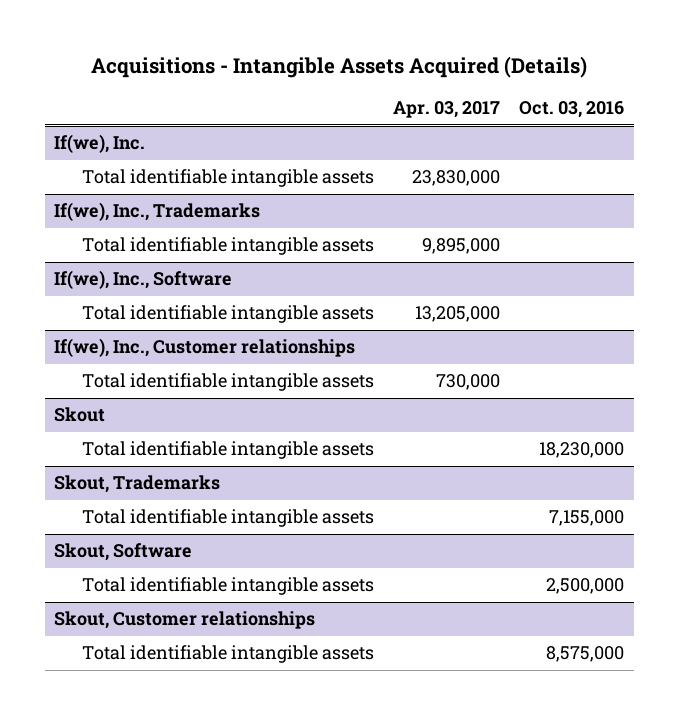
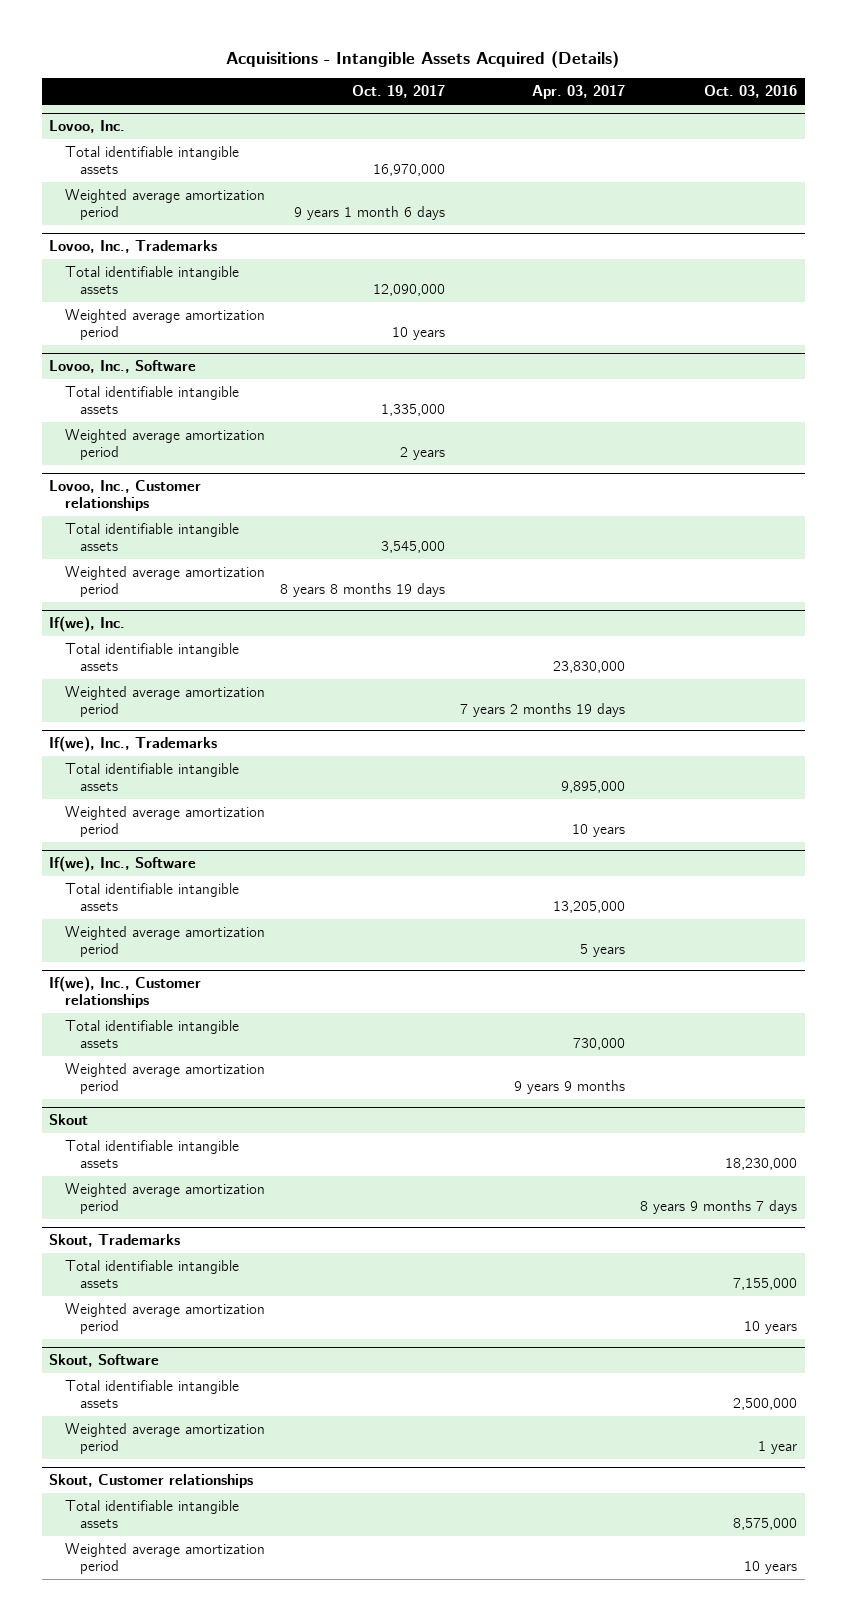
- | Apr. 03, 2017 | Oct. 03, 2016
+ | Oct. 19, 2017 | Apr. 03, 2017 | Oct. 03, 2016
+ Lovoo, Inc.
+ Total identifiable intangible assets | 16,970,000 | |
+ Weighted average amortization period | 9 years 1 month 6 days | |
+ Lovoo, Inc., Trademarks
+ Total identifiable intangible assets | 12,090,000 | |
+ Weighted average amortization period | 10 years | |
+ Lovoo, Inc., Software
+ Total identifiable intangible assets | 1,335,000 | |
+ Weighted average amortization period | 2 years | |
+ Lovoo, Inc., Customer relationships
+ Total identifiable intangible assets | 3,545,000 | |
+ Weighted average amortization period | 8 years 8 months 19 days | |
@ If(we), Inc.
+ Weighted average amortization period | | 7 years 2 months 19 days |
@ If(we), Inc., Trademarks
+ Weighted average amortization period | | 10 years |
@ If(we), Inc., Software
+ Weighted average amortization period | | 5 years |
@ If(we), Inc., Customer relationships
+ Weighted average amortization period | | 9 years 9 months |
@ Skout
+ Weighted average amortization period | | | 8 years 9 months 7 days
@ Skout, Trademarks
+ Weighted average amortization period | | | 10 years
@ Skout, Software
+ Weighted average amortization period | | | 1 year
@ Skout, Customer relationships
+ Weighted average amortization period | | | 10 years

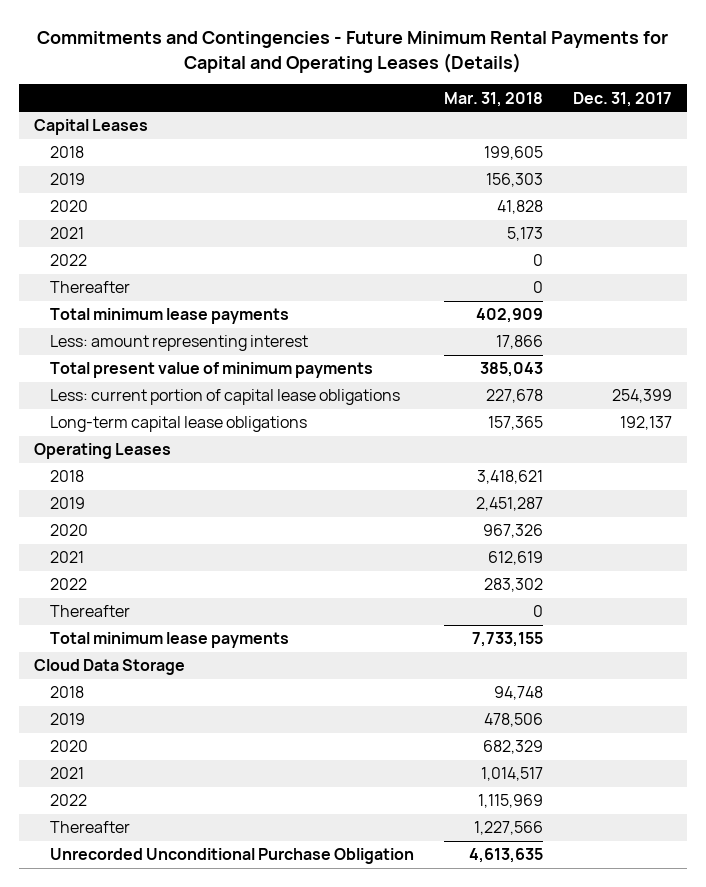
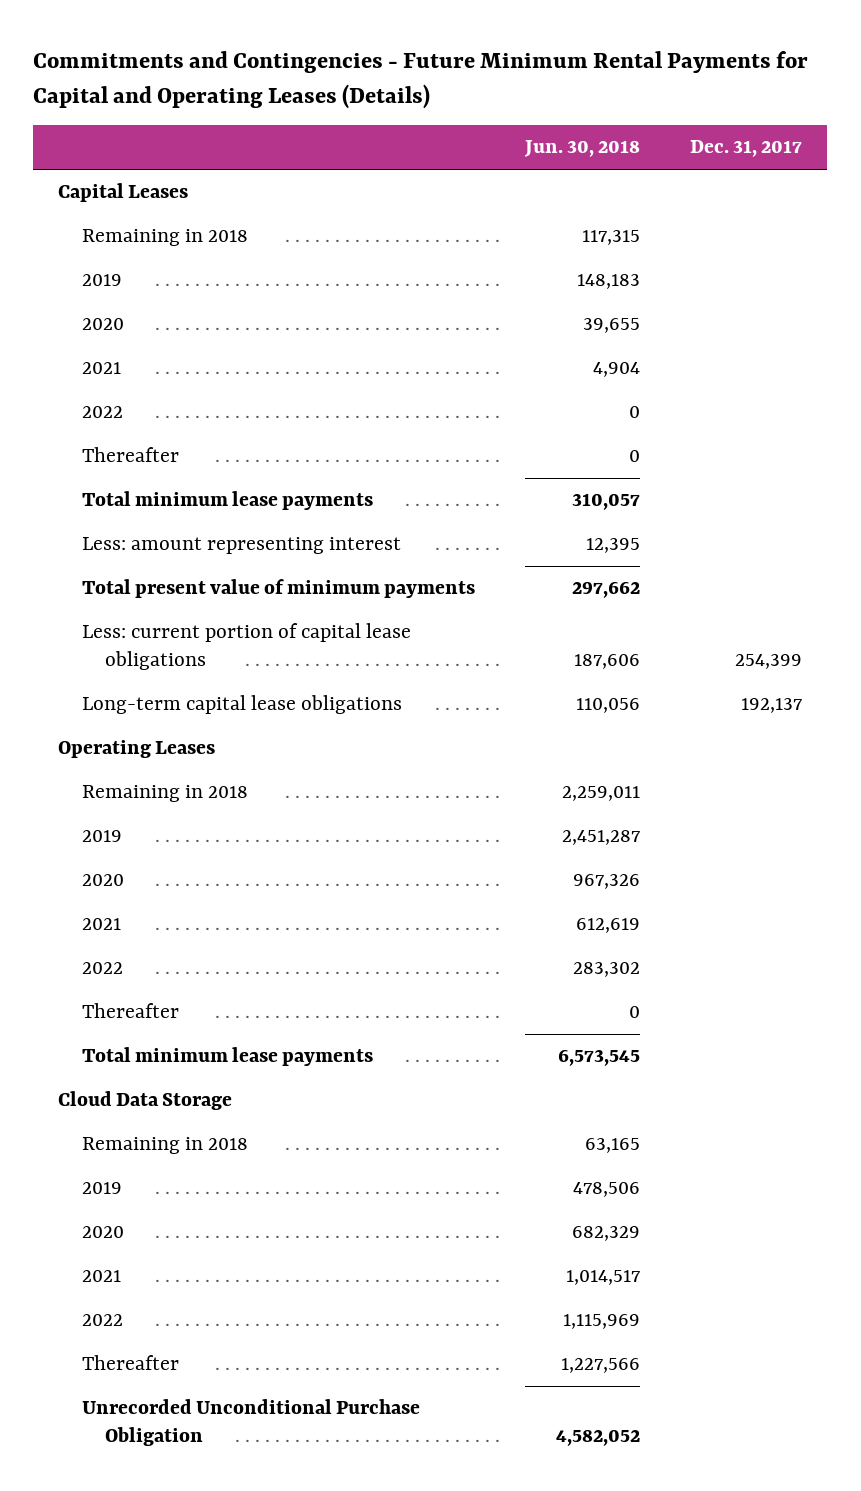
- | Mar. 31, 2018 | Dec. 31, 2017
+ | Jun. 30, 2018 | Dec. 31, 2017
- 2018 | 199,605 |
+ Remaining in 2018 | 117,315 |
- 2018 | 3,418,621 |
+ Remaining in 2018 | 2,259,011 |
- 2018 | 94,748 |
+ Remaining in 2018 | 63,165 |

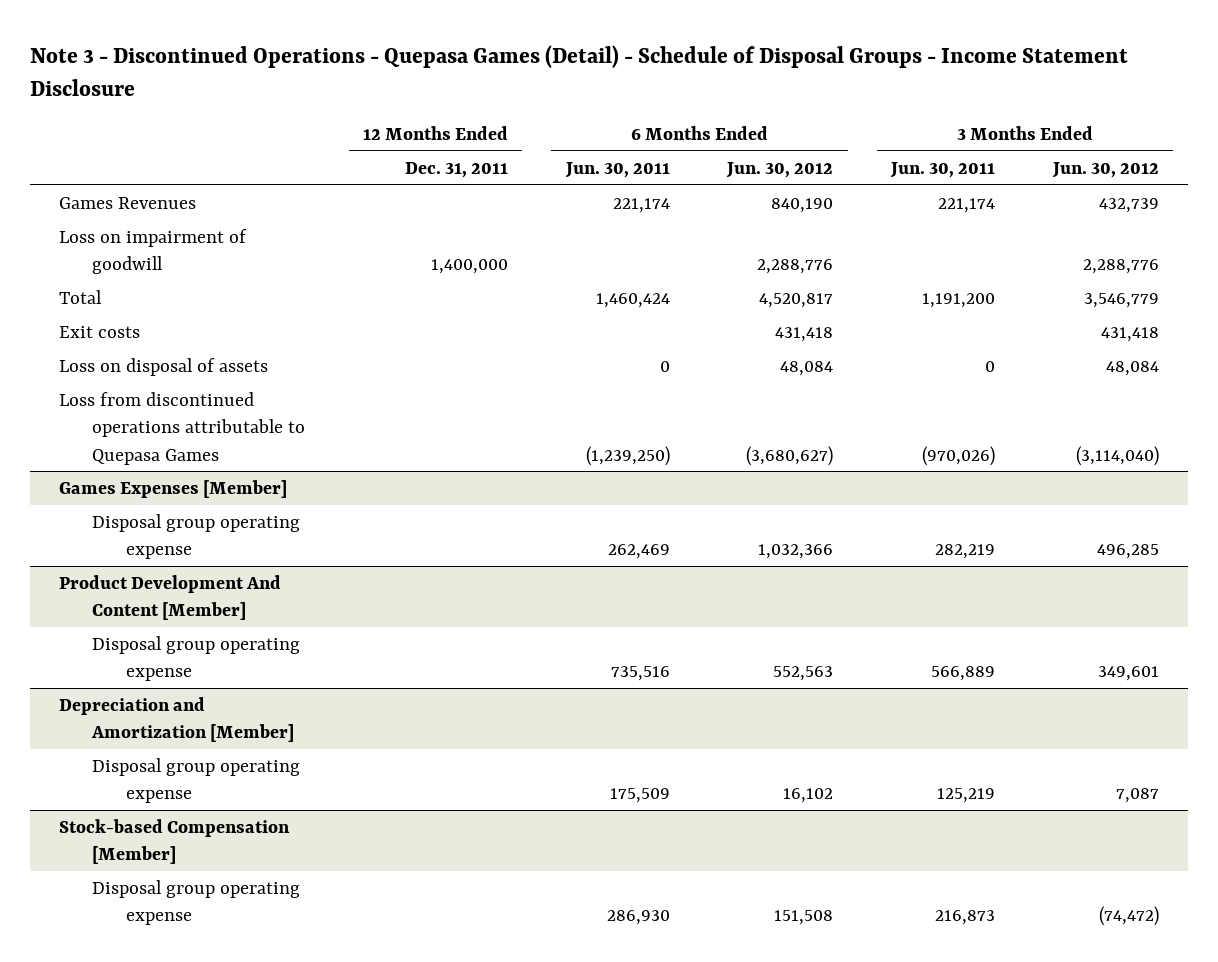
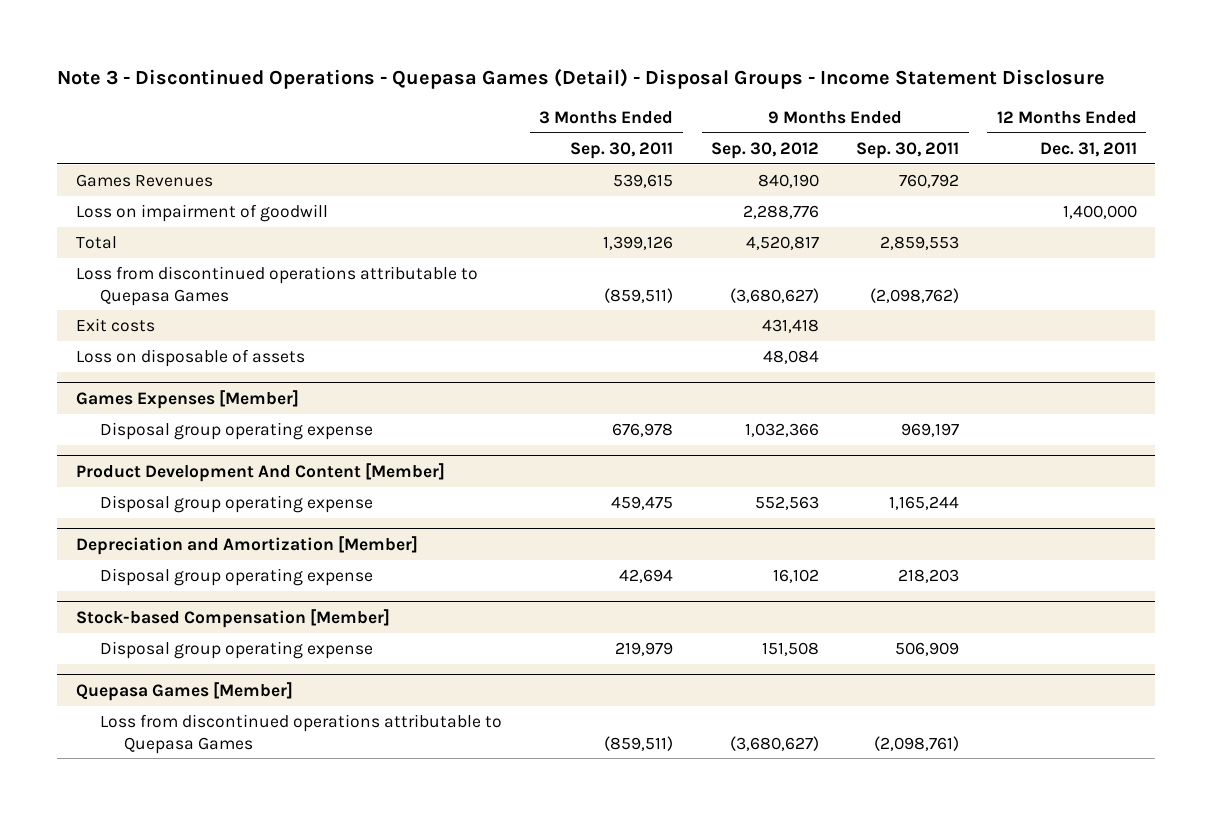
- Note 3 - Discontinued Operations - Quepasa Games (Detail) - Schedule of Disposal Groups - Income Statement Disclosure
+ Note 3 - Discontinued Operations - Quepasa Games (Detail) - Disposal Groups - Income Statement Disclosure
- | 12 Months Ended Dec. 31, 2011 | 6 Months Ended Jun. 30, 2011 | 6 Months Ended Jun. 30, 2012 | 3 Months Ended Jun. 30, 2011 | 3 Months Ended Jun. 30, 2012
+ | 3 Months Ended Sep. 30, 2011 | 9 Months Ended Sep. 30, 2012 | 9 Months Ended Sep. 30, 2011 | 12 Months Ended Dec. 31, 2011
- Loss on disposal of assets | | 0 | 48,084 | 0 | 48,084
moved down: Exit costs | | 431,418 | |
+ Loss on disposable of assets | | 48,084 | |
+ Quepasa Games [Member]
+ Loss from discontinued operations attributable to Quepasa Games | (859,511) | (3,680,627) | (2,098,761) |

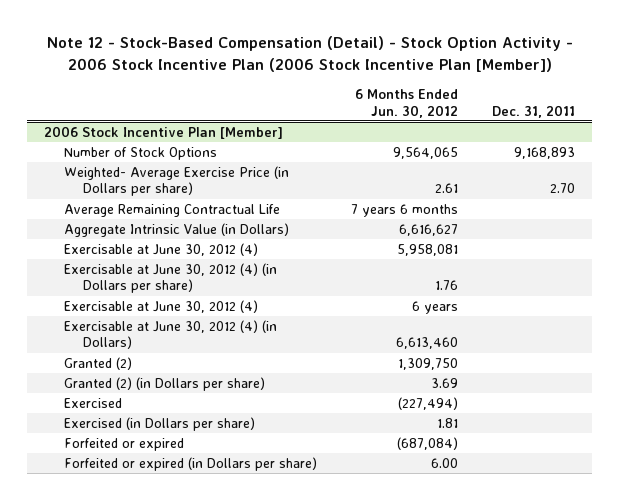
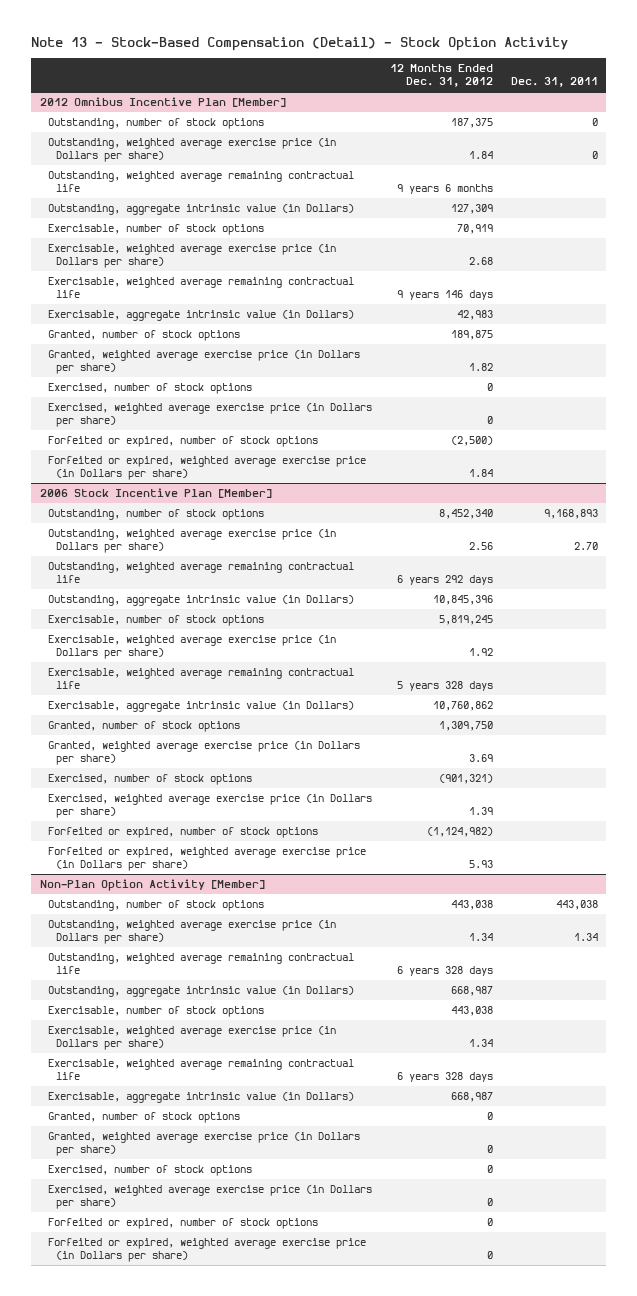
- Note 12 - Stock-Based Compensation (Detail) - Stock Option Activity - 2006 Stock Incentive Plan (2006 Stock Incentive Plan [Member])
+ Note 13 - Stock-Based Compensation (Detail) - Stock Option Activity
- | 6 Months Ended Jun. 30, 2012 | Dec. 31, 2011
+ | 12 Months Ended Dec. 31, 2012 | Dec. 31, 2011
+ 2012 Omnibus Incentive Plan [Member]
+ Outstanding, number of stock options | 187,375 | 0
+ Outstanding, weighted average exercise price (in Dollars per share) | 1.84 | 0
+ Outstanding, weighted average remaining contractual life | 9 years 6 months |
+ Outstanding, aggregate intrinsic value (in Dollars) | 127,309 |
+ Exercisable, number of stock options | 70,919 |
+ Exercisable, weighted average exercise price (in Dollars per share) | 2.68 |
+ Exercisable, weighted average remaining contractual life | 9 years 146 days |
+ Exercisable, aggregate intrinsic value (in Dollars) | 42,983 |
+ Granted, number of stock options | 189,875 |
+ Granted, weighted average exercise price (in Dollars per share) | 1.82 |
+ Exercised, number of stock options | 0 |
+ Exercised, weighted average exercise price (in Dollars per share) | 0 |
+ Forfeited or expired, number of stock options | (2,500) |
+ Forfeited or expired, weighted average exercise price (in Dollars per share) | 1.84 |
@ 2006 Stock Incentive Plan [Member]
- Number of Stock Options | 9,564,065 | 9,168,893
- Weighted- Average Exercise Price (in Dollars per share) | 2.61 | 2.70
- Average Remaining Contractual Life | 7 years 6 months |
- Aggregate Intrinsic Value (in Dollars) | 6,616,627 |
- Exercisable at June 30, 2012 (4) | 5,958,081 |
- Exercisable at June 30, 2012 (4) (in Dollars per share) | 1.76 |
- Exercisable at June 30, 2012 (4) | 6 years |
- Exercisable at June 30, 2012 (4) (in Dollars) | 6,613,460 |
- Granted (2) | 1,309,750 |
- Granted (2) (in Dollars per share) | 3.69 |
- Exercised | (227,494) |
- Exercised (in Dollars per share) | 1.81 |
- Forfeited or expired | (687,084) |
- Forfeited or expired (in Dollars per share) | 6.00 |
+ Outstanding, number of stock options | 8,452,340 | 9,168,893
+ Outstanding, weighted average exercise price (in Dollars per share) | 2.56 | 2.70
+ Outstanding, weighted average remaining contractual life | 6 years 292 days |
+ Outstanding, aggregate intrinsic value (in Dollars) | 10,845,396 |
+ Exercisable, number of stock options | 5,819,245 |
+ Exercisable, weighted average exercise price (in Dollars per share) | 1.92 |
+ Exercisable, weighted average remaining contractual life | 5 years 328 days |
+ Exercisable, aggregate intrinsic value (in Dollars) | 10,760,862 |
+ Granted, number of stock options | 1,309,750 |
+ Granted, weighted average exercise price (in Dollars per share) | 3.69 |
+ Exercised, number of stock options | (901,321) |
+ Exercised, weighted average exercise price (in Dollars per share) | 1.39 |
+ Forfeited or expired, number of stock options | (1,124,982) |
+ Forfeited or expired, weighted average exercise price (in Dollars per share) | 5.93 |
+ Non-Plan Option Activity [Member]
+ Outstanding, number of stock options | 443,038 | 443,038
+ Outstanding, weighted average exercise price (in Dollars per share) | 1.34 | 1.34
+ Outstanding, weighted average remaining contractual life | 6 years 328 days |
+ Outstanding, aggregate intrinsic value (in Dollars) | 668,987 |
+ Exercisable, number of stock options | 443,038 |
+ Exercisable, weighted average exercise price (in Dollars per share) | 1.34 |
+ Exercisable, weighted average remaining contractual life | 6 years 328 days |
+ Exercisable, aggregate intrinsic value (in Dollars) | 668,987 |
+ Granted, number of stock options | 0 |
+ Granted, weighted average exercise price (in Dollars per share) | 0 |
+ Exercised, number of stock options | 0 |
+ Exercised, weighted average exercise price (in Dollars per share) | 0 |
+ Forfeited or expired, number of stock options | 0 |
+ Forfeited or expired, weighted average exercise price (in Dollars per share) | 0 |

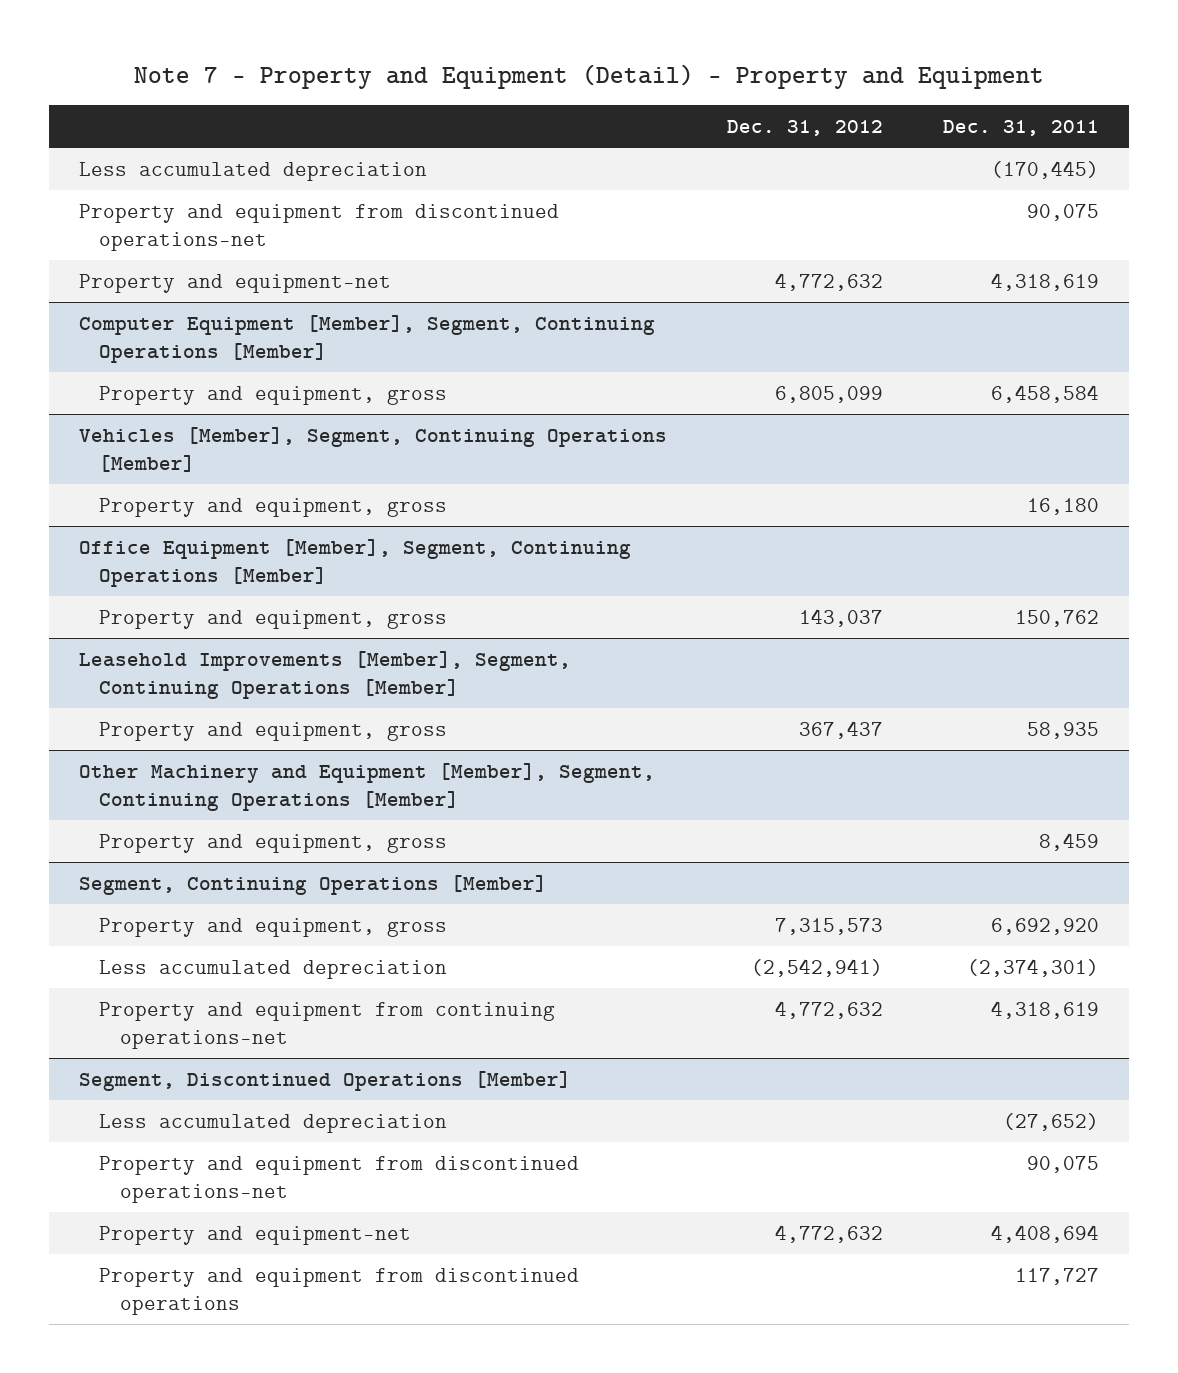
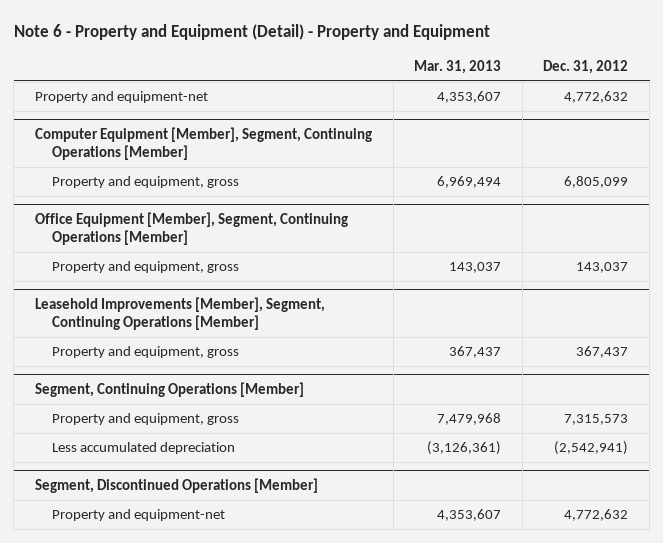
- Note 7 - Property and Equipment (Detail) - Property and Equipment
+ Note 6 - Property and Equipment (Detail) - Property and Equipment
- | Dec. 31, 2012 | Dec. 31, 2011
+ | Mar. 31, 2013 | Dec. 31, 2012
- Less accumulated depreciation | | (170,445)
- Property and equipment from discontinued operations-net | | 90,075
- Vehicles [Member], Segment, Continuing Operations [Member]
- Property and equipment, gross | | 16,180
- Other Machinery and Equipment [Member], Segment, Continuing Operations [Member]
- Property and equipment, gross | | 8,459
@ Segment, Continuing Operations [Member]
- Property and equipment from continuing operations-net | 4,772,632 | 4,318,619
@ Segment, Discontinued Operations [Member]
- Less accumulated depreciation | | (27,652)
- Property and equipment from discontinued operations-net | | 90,075
- Property and equipment from discontinued operations | | 117,727

